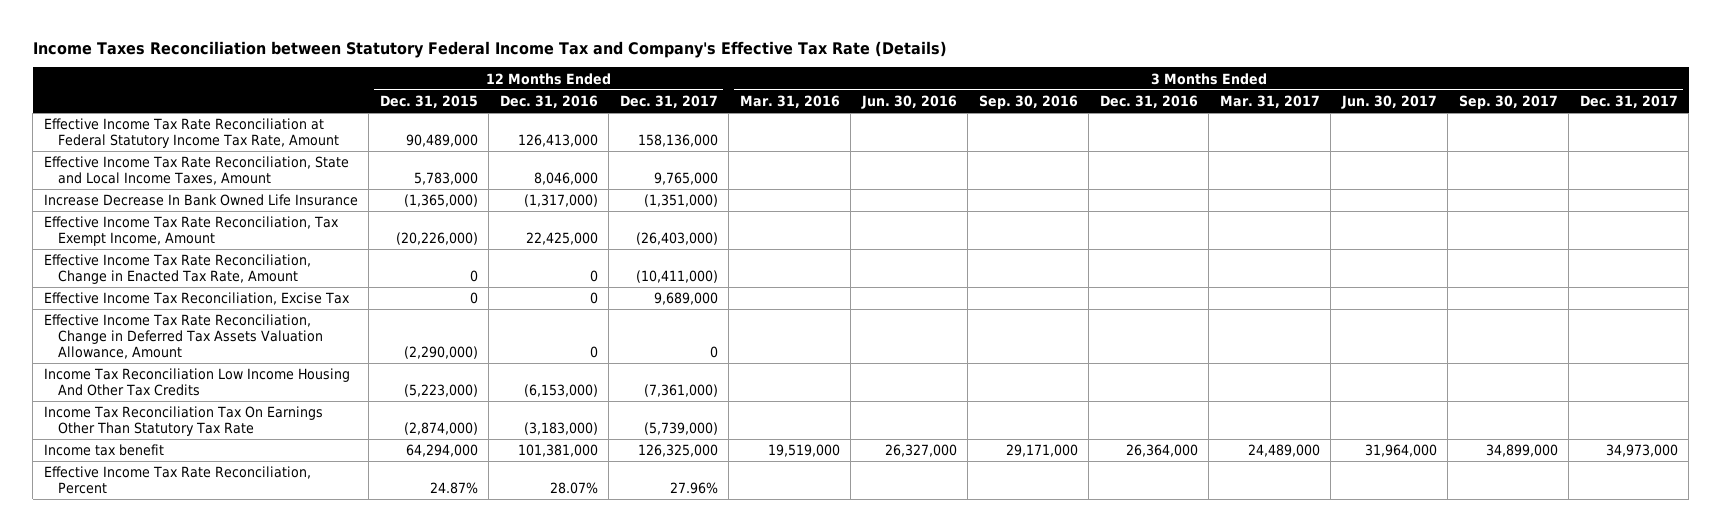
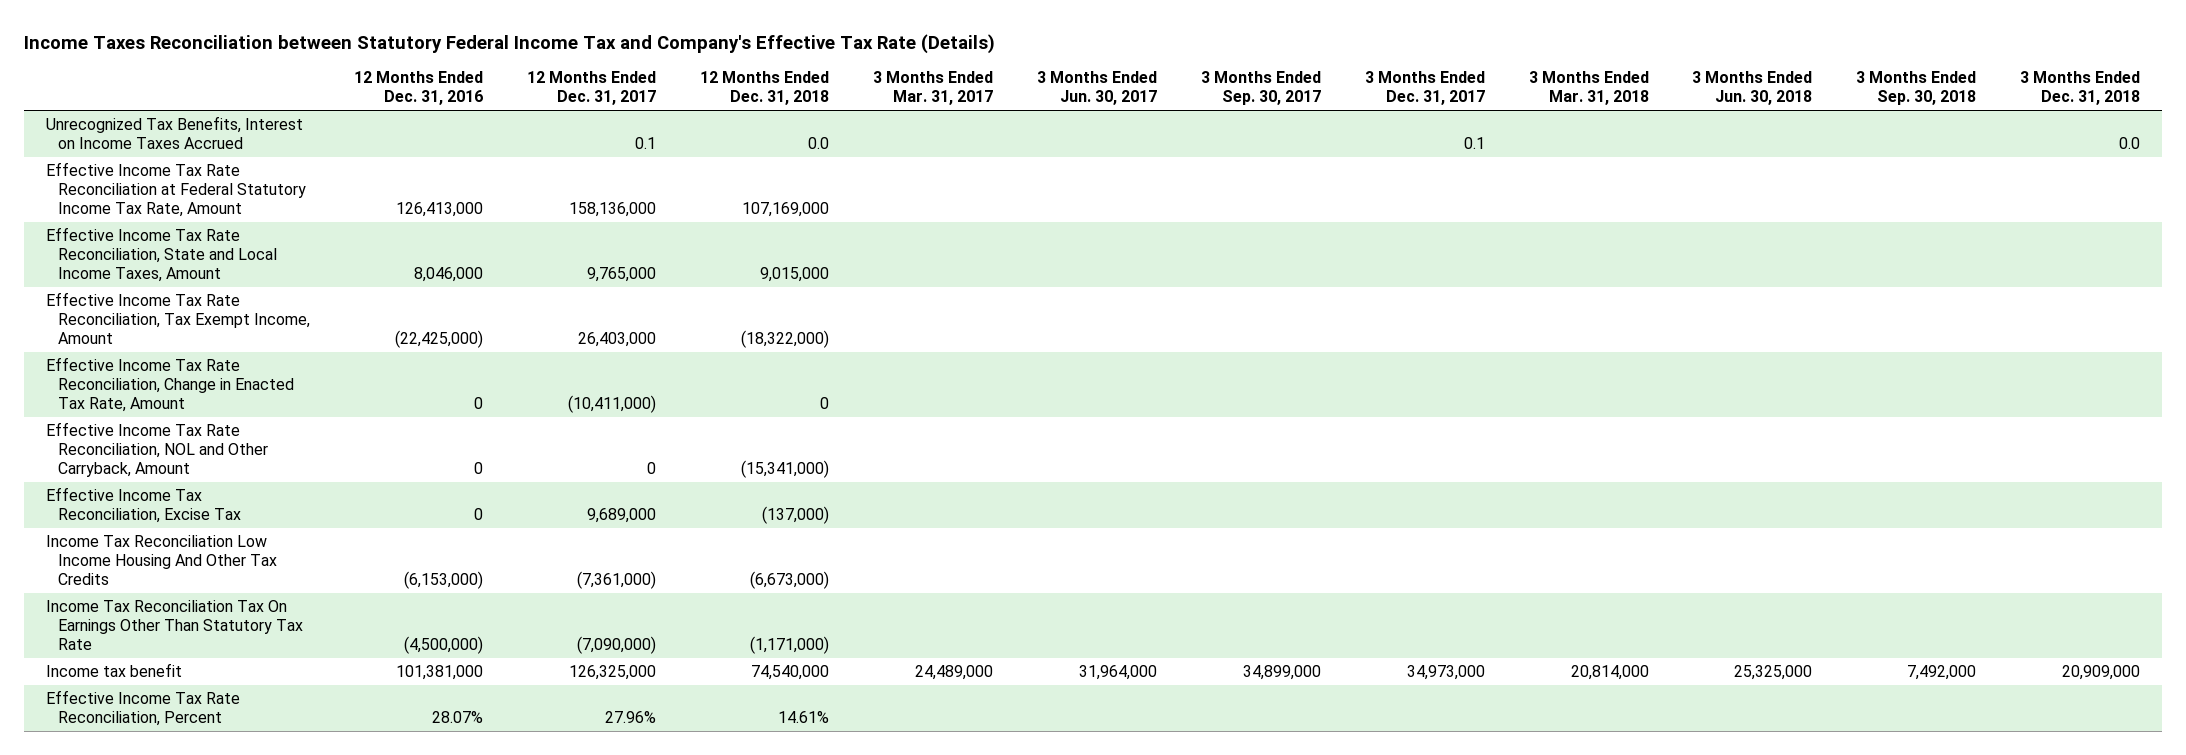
- | 12 Months Ended Dec. 31, 2015 | 12 Months Ended Dec. 31, 2016 | 12 Months Ended Dec. 31, 2017 | 3 Months Ended Mar. 31, 2016 | 3 Months Ended Jun. 30, 2016 | 3 Months Ended Sep. 30, 2016 | 3 Months Ended Dec. 31, 2016 | 3 Months Ended Mar. 31, 2017 | 3 Months Ended Jun. 30, 2017 | 3 Months Ended Sep. 30, 2017 | 3 Months Ended Dec. 31, 2017
+ | 12 Months Ended Dec. 31, 2016 | 12 Months Ended Dec. 31, 2017 | 12 Months Ended Dec. 31, 2018 | 3 Months Ended Mar. 31, 2017 | 3 Months Ended Jun. 30, 2017 | 3 Months Ended Sep. 30, 2017 | 3 Months Ended Dec. 31, 2017 | 3 Months Ended Mar. 31, 2018 | 3 Months Ended Jun. 30, 2018 | 3 Months Ended Sep. 30, 2018 | 3 Months Ended Dec. 31, 2018
+ Unrecognized Tax Benefits, Interest on Income Taxes Accrued | | 0.1 | 0.0 | | | | 0.1 | | | | 0.0
- Increase Decrease In Bank Owned Life Insurance | (1,365,000) | (1,317,000) | (1,351,000) | | | | | | | |
- Effective Income Tax Rate Reconciliation, Tax Exempt Income, Amount | (20,226,000) | 22,425,000 | (26,403,000) | | | | | | | |
+ Effective Income Tax Rate Reconciliation, Tax Exempt Income, Amount | (22,425,000) | 26,403,000 | (18,322,000) | | | | | | | |
+ Effective Income Tax Rate Reconciliation, NOL and Other Carryback, Amount | 0 | 0 | (15,341,000) | | | | | | | |
- Effective Income Tax Rate Reconciliation, Change in Deferred Tax Assets Valuation Allowance, Amount | (2,290,000) | 0 | 0 | | | | | | | |
- Income Tax Reconciliation Tax On Earnings Other Than Statutory Tax Rate | (2,874,000) | (3,183,000) | (5,739,000) | | | | | | | |
+ Income Tax Reconciliation Tax On Earnings Other Than Statutory Tax Rate | (4,500,000) | (7,090,000) | (1,171,000) | | | | | | | |

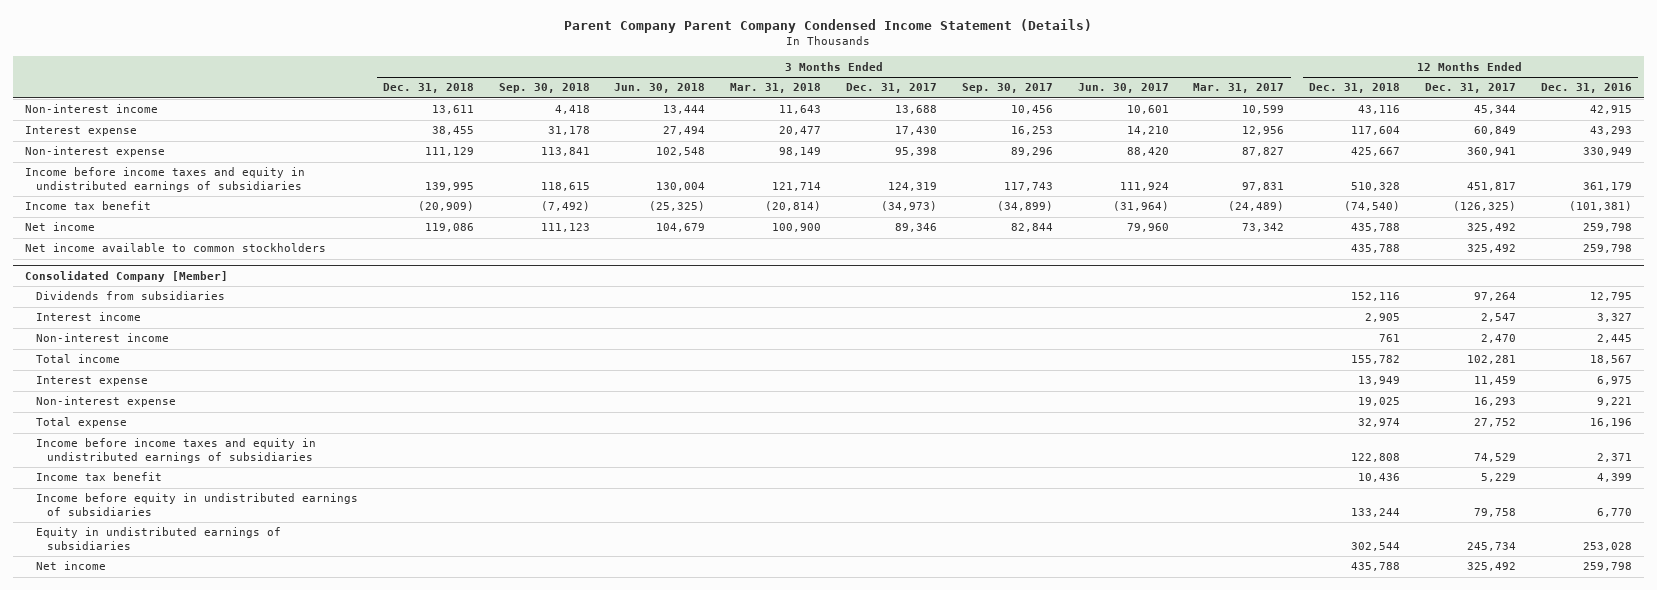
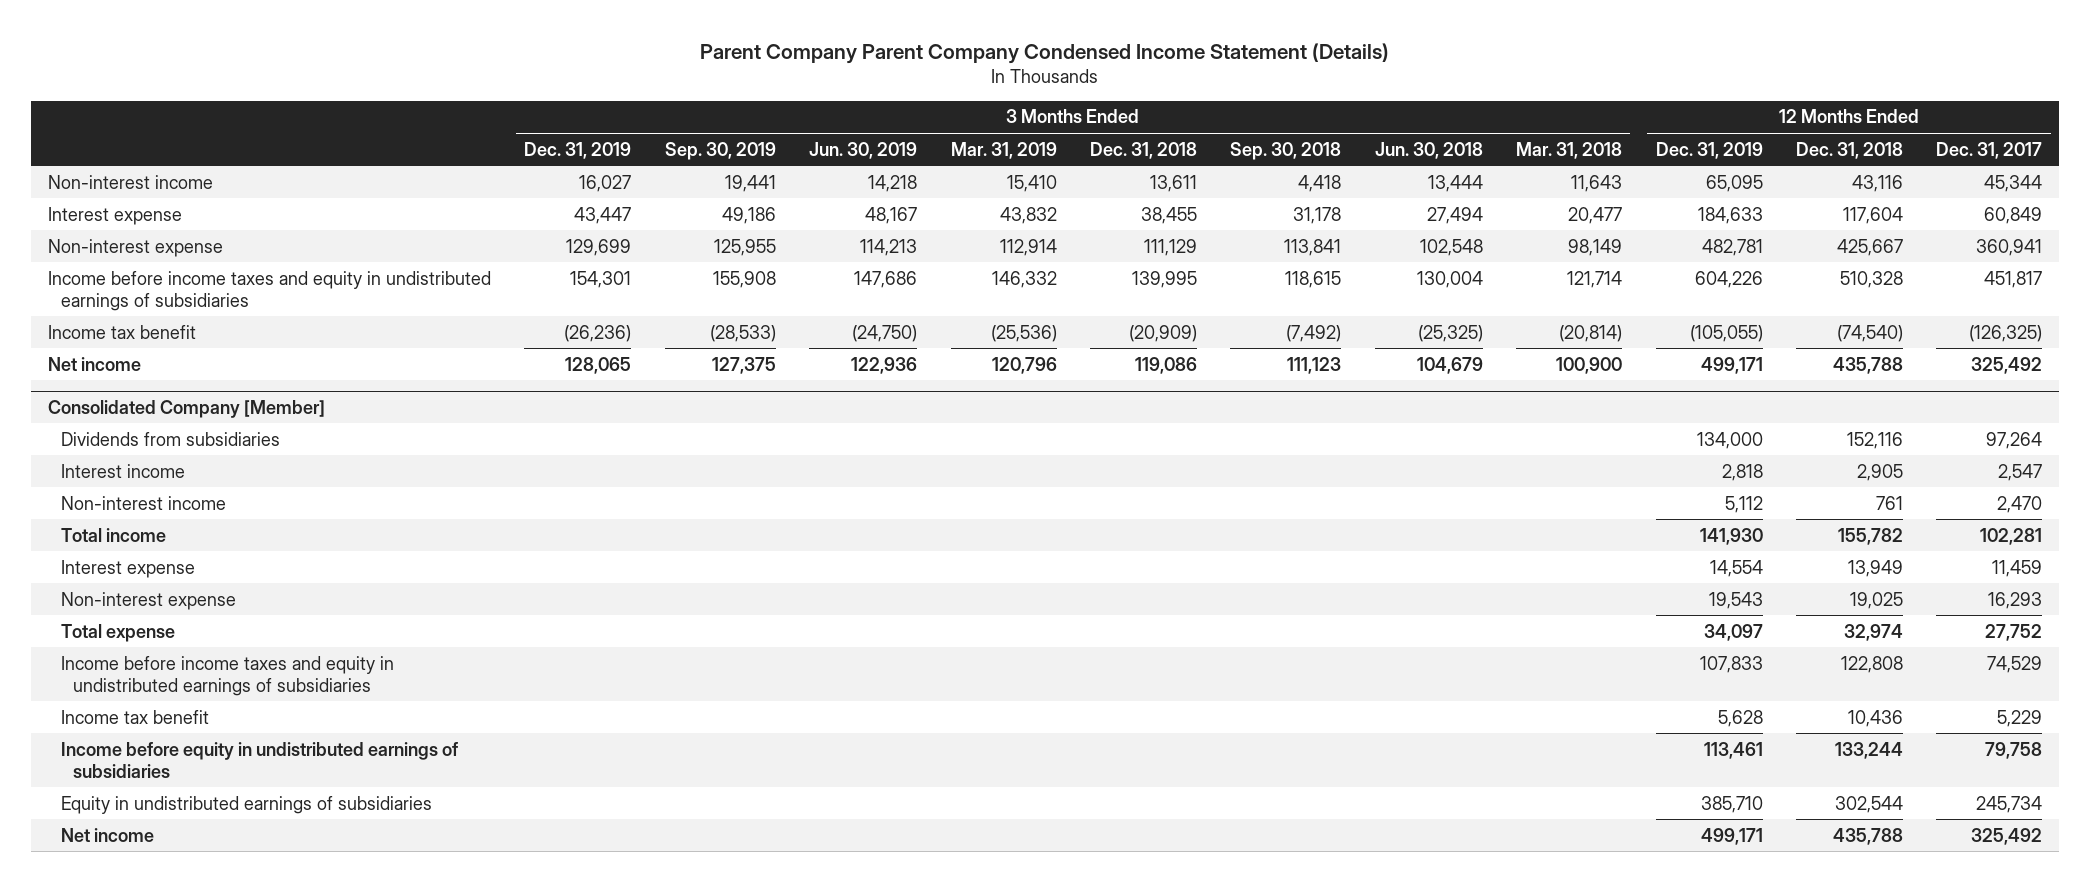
- | 3 Months Ended Dec. 31, 2018 | 3 Months Ended Sep. 30, 2018 | 3 Months Ended Jun. 30, 2018 | 3 Months Ended Mar. 31, 2018 | 3 Months Ended Dec. 31, 2017 | 3 Months Ended Sep. 30, 2017 | 3 Months Ended Jun. 30, 2017 | 3 Months Ended Mar. 31, 2017 | 12 Months Ended Dec. 31, 2018 | 12 Months Ended Dec. 31, 2017 | 12 Months Ended Dec. 31, 2016
+ | 3 Months Ended Dec. 31, 2019 | 3 Months Ended Sep. 30, 2019 | 3 Months Ended Jun. 30, 2019 | 3 Months Ended Mar. 31, 2019 | 3 Months Ended Dec. 31, 2018 | 3 Months Ended Sep. 30, 2018 | 3 Months Ended Jun. 30, 2018 | 3 Months Ended Mar. 31, 2018 | 12 Months Ended Dec. 31, 2019 | 12 Months Ended Dec. 31, 2018 | 12 Months Ended Dec. 31, 2017
- Net income available to common stockholders | | | | | | | | | 435,788 | 325,492 | 259,798

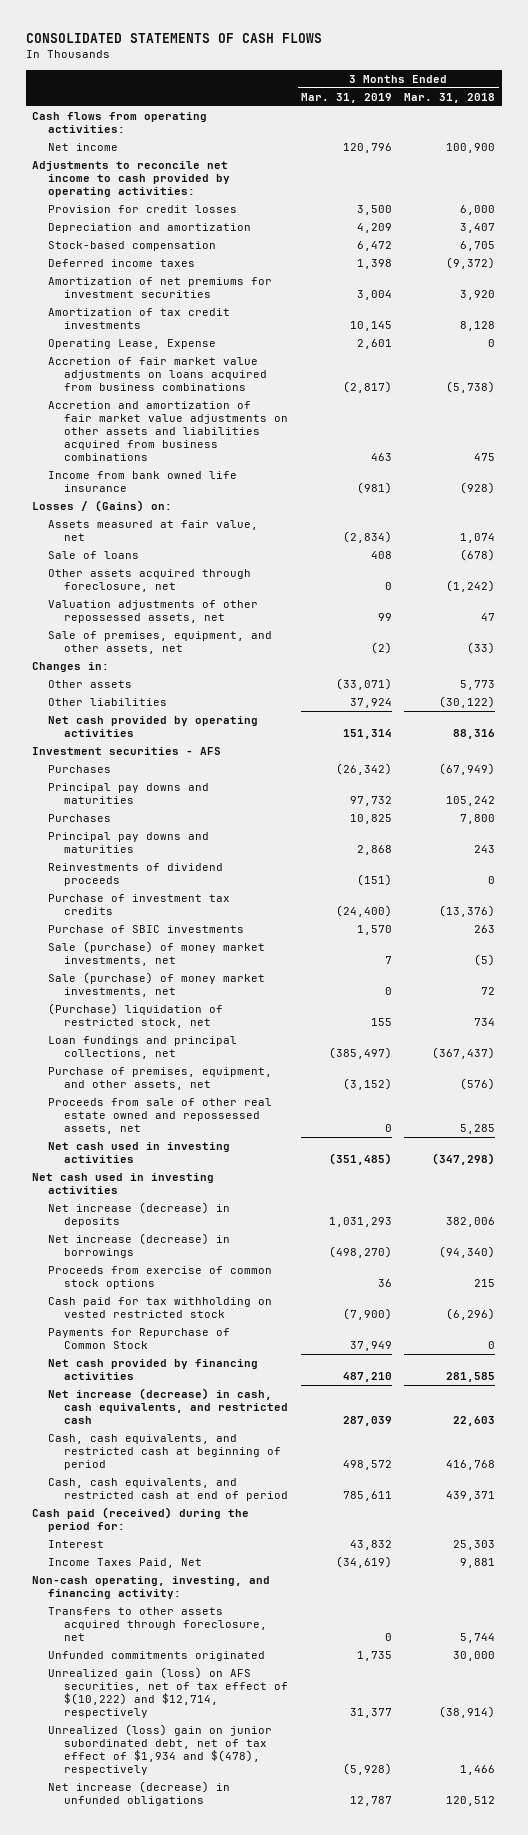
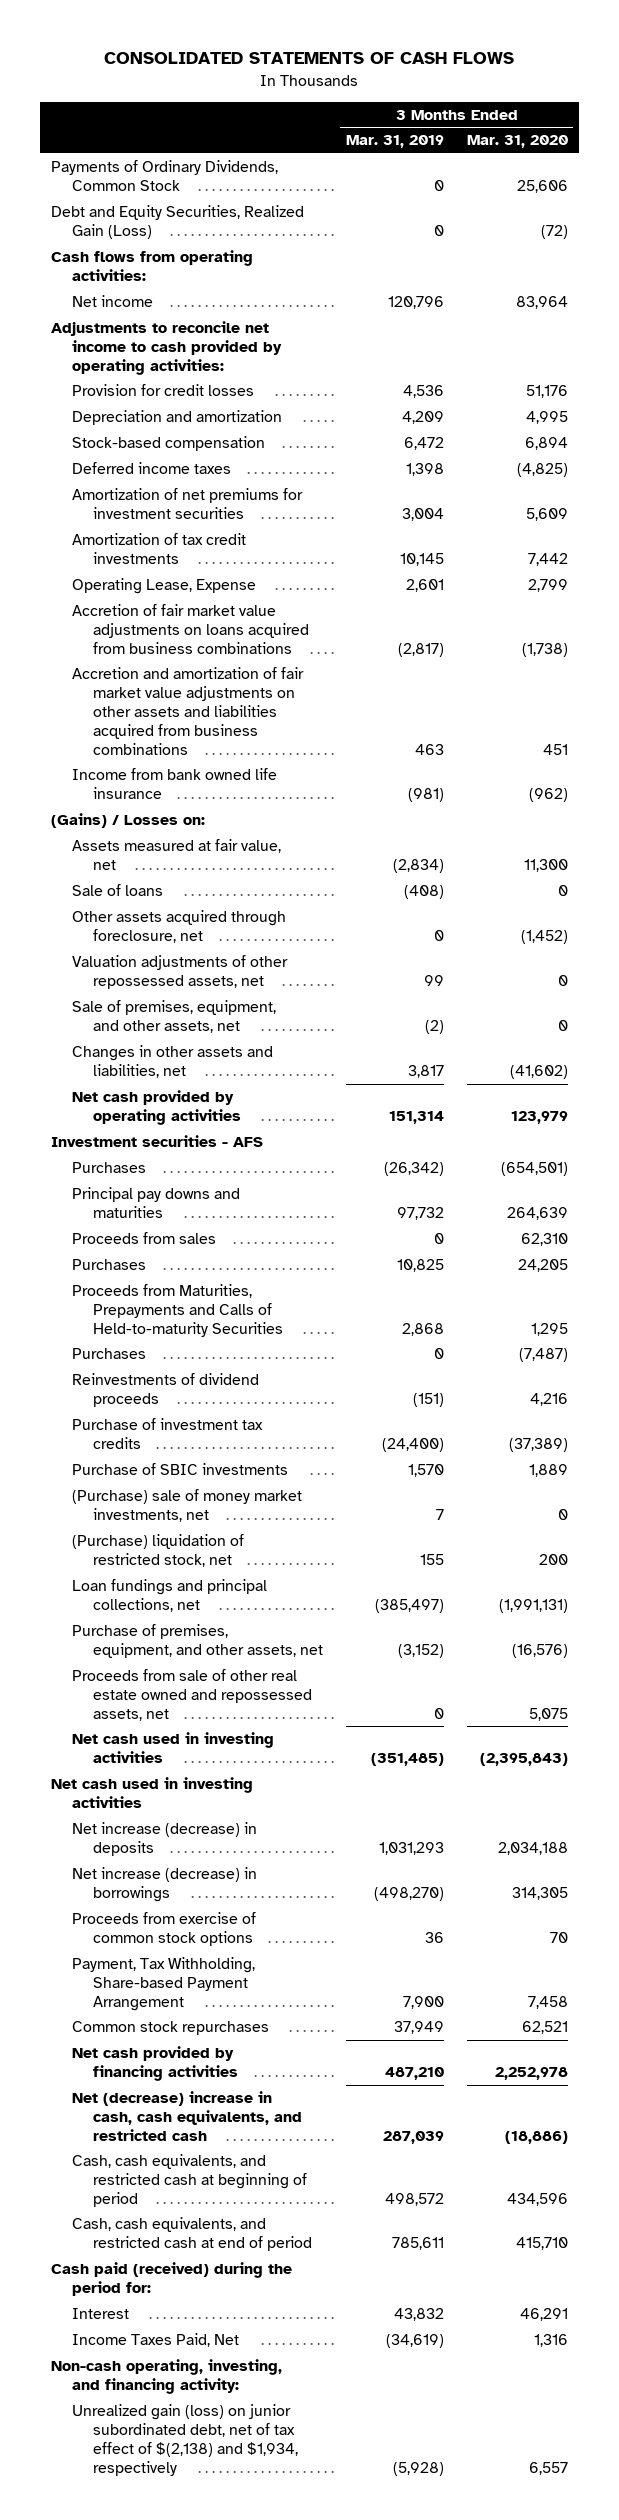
- | 3 Months Ended Mar. 31, 2019 | 3 Months Ended Mar. 31, 2018
+ | 3 Months Ended Mar. 31, 2019 | 3 Months Ended Mar. 31, 2020
+ Payments of Ordinary Dividends, Common Stock | 0 | 25,606
+ Debt and Equity Securities, Realized Gain (Loss) | 0 | (72)
- Provision for credit losses | 3,500 | 6,000
+ Provision for credit losses | 4,536 | 51,176
- Losses / (Gains) on:
+ (Gains) / Losses on:
- Sale of loans | 408 | (678)
+ Sale of loans | (408) | 0
- Changes in:
- Other assets | (33,071) | 5,773
- Other liabilities | 37,924 | (30,122)
+ Changes in other assets and liabilities, net | 3,817 | (41,602)
+ Proceeds from sales | 0 | 62,310
- Principal pay downs and maturities | 2,868 | 243
+ Proceeds from Maturities, Prepayments and Calls of Held-to-maturity Securities | 2,868 | 1,295
+ Purchases | 0 | (7,487)
- Sale (purchase) of money market investments, net | 7 | (5)
- Sale (purchase) of money market investments, net | 0 | 72
+ (Purchase) sale of money market investments, net | 7 | 0
- Cash paid for tax withholding on vested restricted stock | (7,900) | (6,296)
- Payments for Repurchase of Common Stock | 37,949 | 0
+ Payment, Tax Withholding, Share-based Payment Arrangement | 7,900 | 7,458
+ Common stock repurchases | 37,949 | 62,521
- Net increase (decrease) in cash, cash equivalents, and restricted cash | 287,039 | 22,603
+ Net (decrease) increase in cash, cash equivalents, and restricted cash | 287,039 | (18,886)
- Transfers to other assets acquired through foreclosure, net | 0 | 5,744
- Unfunded commitments originated | 1,735 | 30,000
- Unrealized gain (loss) on AFS securities, net of tax effect of $(10,222) and $12,714, respectively | 31,377 | (38,914)
- Unrealized (loss) gain on junior subordinated debt, net of tax effect of $1,934 and $(478), respectively | (5,928) | 1,466
- Net increase (decrease) in unfunded obligations | 12,787 | 120,512
+ Unrealized gain (loss) on junior subordinated debt, net of tax effect of $(2,138) and $1,934, respectively | (5,928) | 6,557

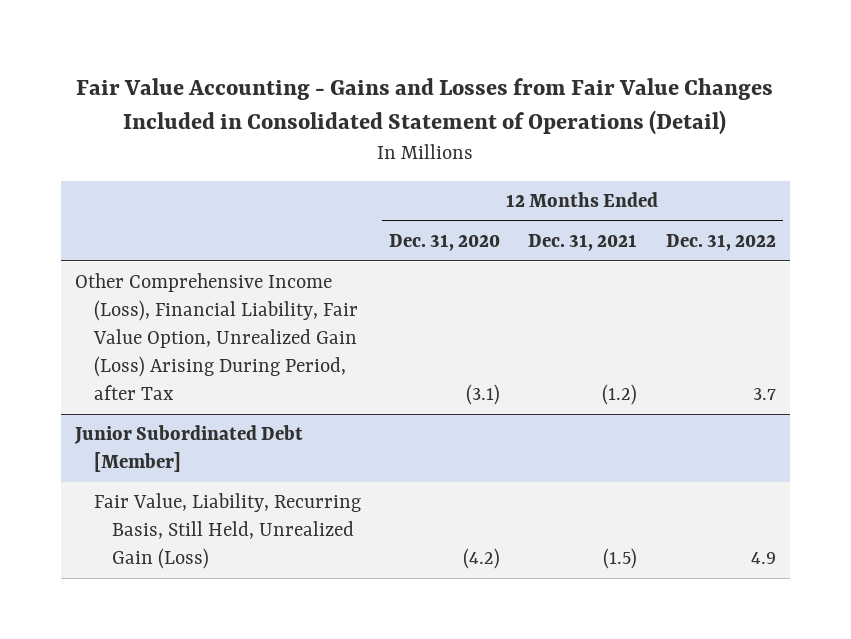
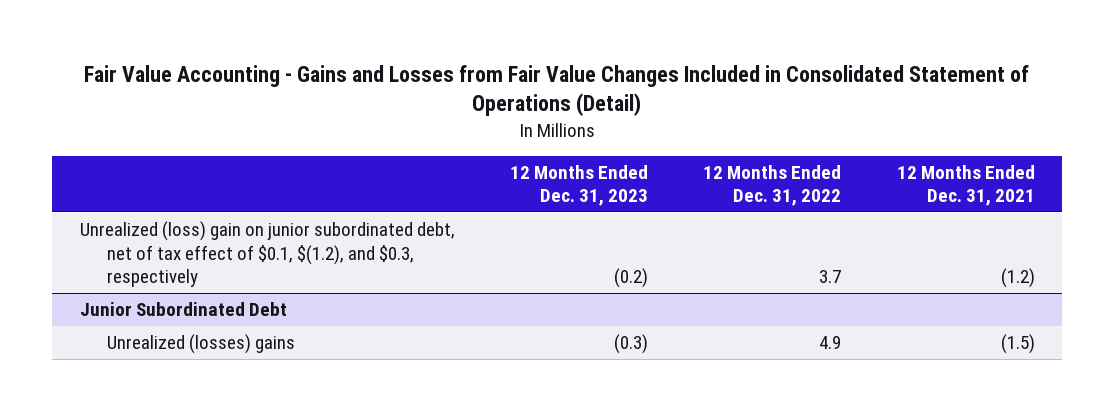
- | 12 Months Ended Dec. 31, 2020 | 12 Months Ended Dec. 31, 2021 | 12 Months Ended Dec. 31, 2022
+ | 12 Months Ended Dec. 31, 2023 | 12 Months Ended Dec. 31, 2022 | 12 Months Ended Dec. 31, 2021
- Other Comprehensive Income (Loss), Financial Liability, Fair Value Option, Unrealized Gain (Loss) Arising During Period, after Tax | (3.1) | (1.2) | 3.7
- Junior Subordinated Debt [Member]
- Fair Value, Liability, Recurring Basis, Still Held, Unrealized Gain (Loss) | (4.2) | (1.5) | 4.9
+ Unrealized (loss) gain on junior subordinated debt, net of tax effect of $0.1, $(1.2), and $0.3, respectively | (0.2) | 3.7 | (1.2)
+ Junior Subordinated Debt
+ Unrealized (losses) gains | (0.3) | 4.9 | (1.5)

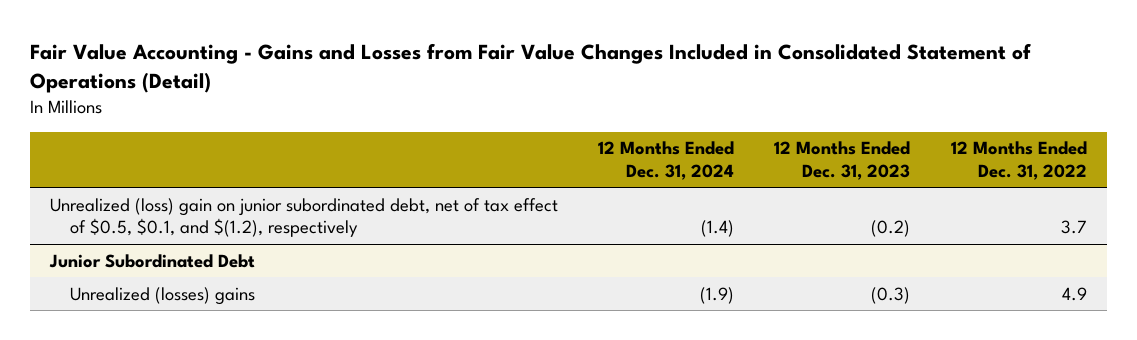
- | 12 Months Ended Dec. 31, 2023 | 12 Months Ended Dec. 31, 2022 | 12 Months Ended Dec. 31, 2021
+ | 12 Months Ended Dec. 31, 2024 | 12 Months Ended Dec. 31, 2023 | 12 Months Ended Dec. 31, 2022
- Unrealized (loss) gain on junior subordinated debt, net of tax effect of $0.1, $(1.2), and $0.3, respectively | (0.2) | 3.7 | (1.2)
+ Unrealized (loss) gain on junior subordinated debt, net of tax effect of $0.5, $0.1, and $(1.2), respectively | (1.4) | (0.2) | 3.7

